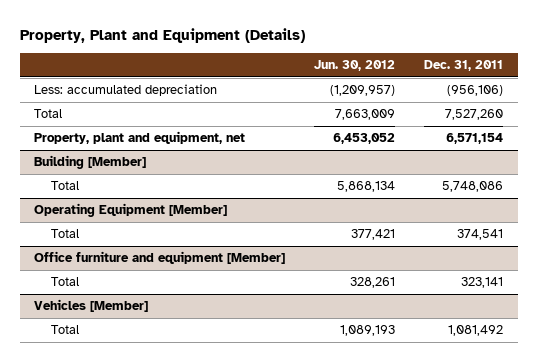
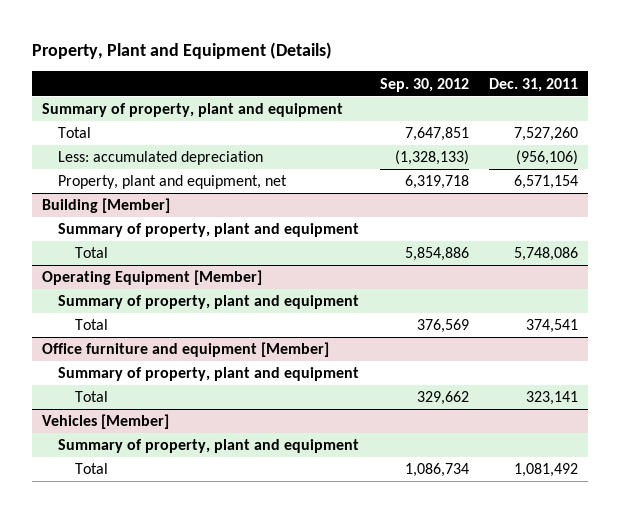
- | Jun. 30, 2012 | Dec. 31, 2011
+ | Sep. 30, 2012 | Dec. 31, 2011
+ Summary of property, plant and equipment
moved down: Less: accumulated depreciation | (1,328,133) | (956,106)
@ Building [Member]
+ Summary of property, plant and equipment
@ Operating Equipment [Member]
+ Summary of property, plant and equipment
@ Office furniture and equipment [Member]
+ Summary of property, plant and equipment
@ Vehicles [Member]
+ Summary of property, plant and equipment

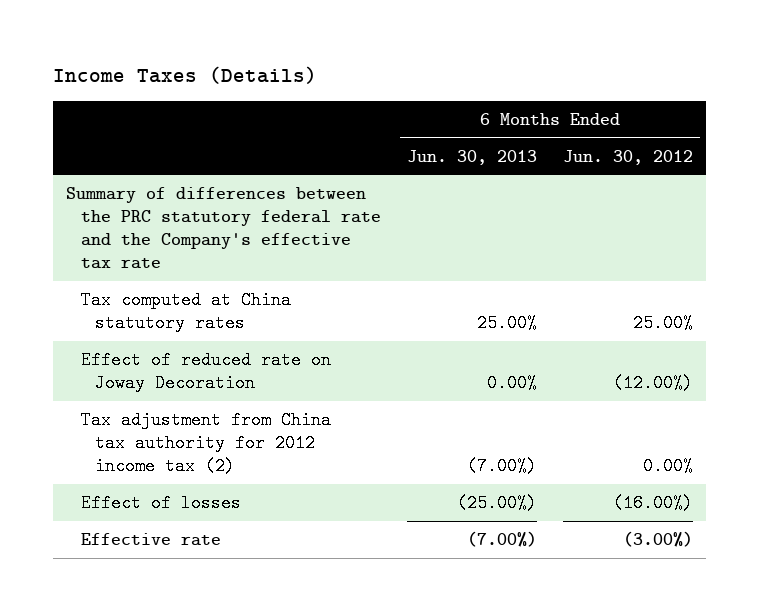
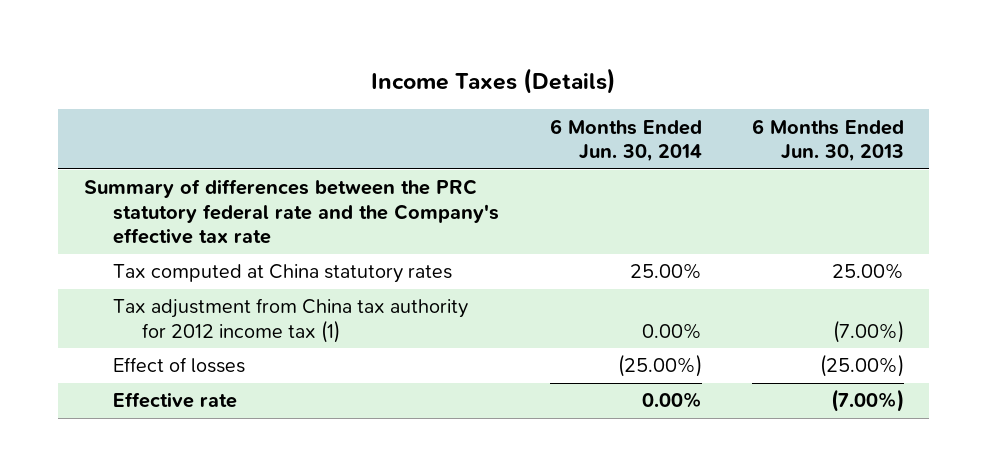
- | 6 Months Ended Jun. 30, 2013 | 6 Months Ended Jun. 30, 2012
+ | 6 Months Ended Jun. 30, 2014 | 6 Months Ended Jun. 30, 2013
- Effect of reduced rate on Joway Decoration | 0.00% | (12.00%)
- Tax adjustment from China tax authority for 2012 income tax (2) | (7.00%) | 0.00%
+ Tax adjustment from China tax authority for 2012 income tax (1) | 0.00% | (7.00%)

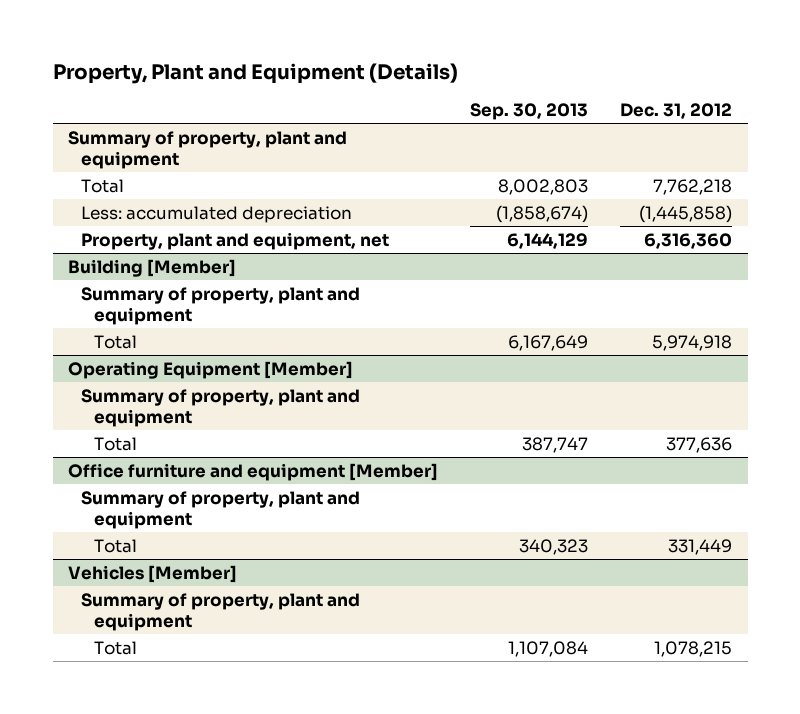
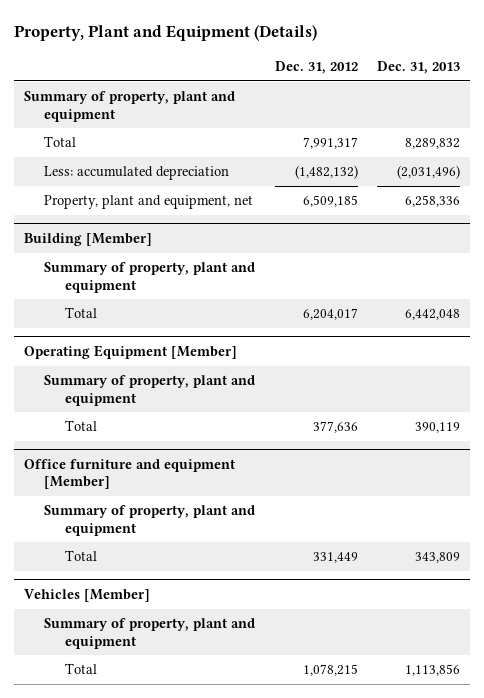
- | Sep. 30, 2013 | Dec. 31, 2012
+ | Dec. 31, 2012 | Dec. 31, 2013
- Total | 8,002,803 | 7,762,218
- Less: accumulated depreciation | (1,858,674) | (1,445,858)
- Property, plant and equipment, net | 6,144,129 | 6,316,360
+ Total | 7,991,317 | 8,289,832
+ Less: accumulated depreciation | (1,482,132) | (2,031,496)
+ Property, plant and equipment, net | 6,509,185 | 6,258,336
@ Building [Member]
- Total | 6,167,649 | 5,974,918
+ Total | 6,204,017 | 6,442,048

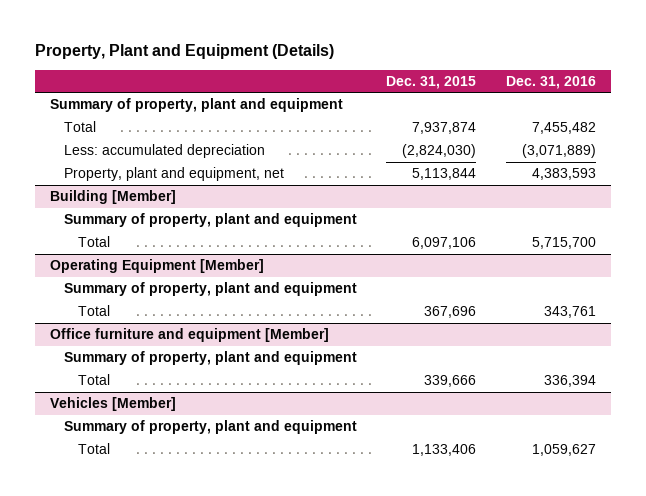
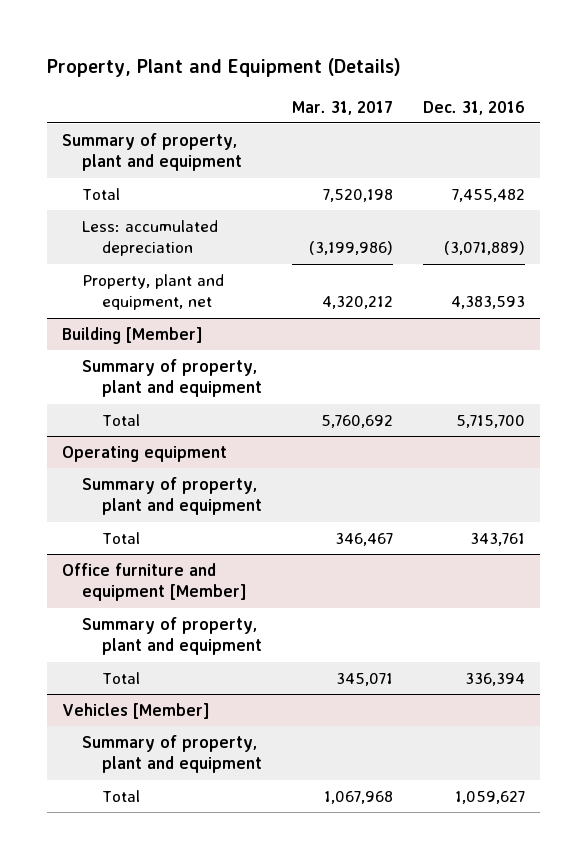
- | Dec. 31, 2015 | Dec. 31, 2016
+ | Mar. 31, 2017 | Dec. 31, 2016
- Operating Equipment [Member]
+ Operating equipment

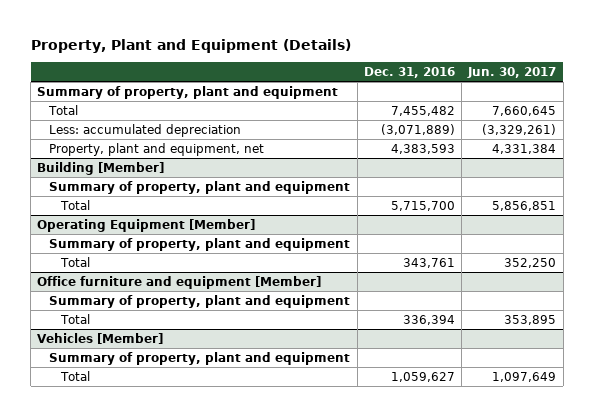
- | Mar. 31, 2017 | Dec. 31, 2016
+ | Dec. 31, 2016 | Jun. 30, 2017
- Operating equipment
+ Operating Equipment [Member]

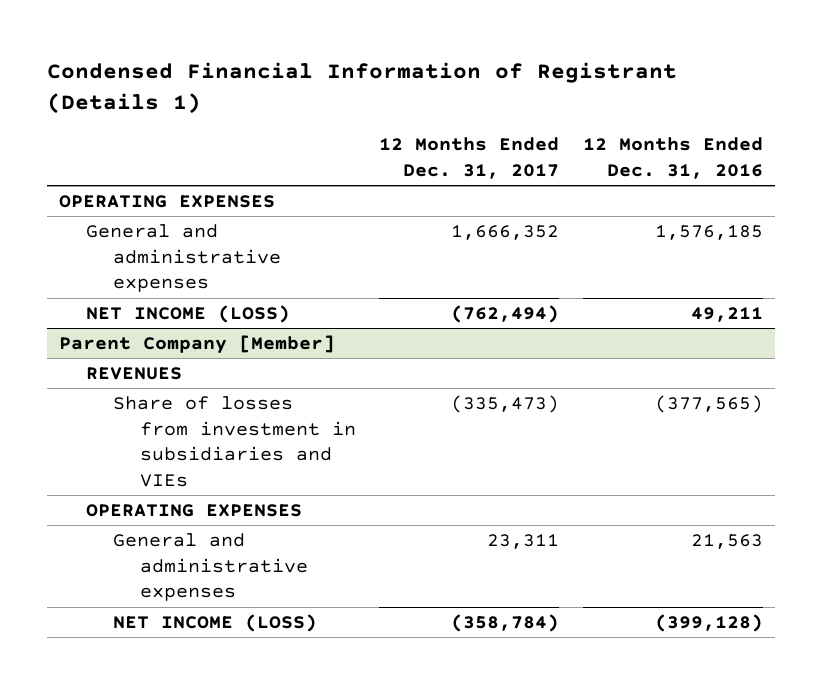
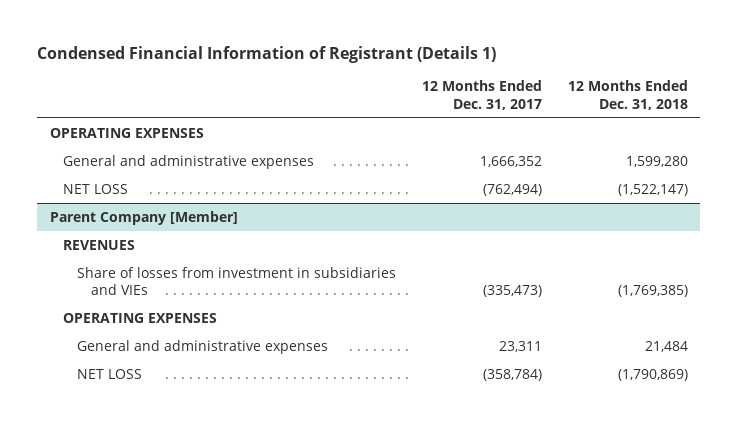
- | 12 Months Ended Dec. 31, 2017 | 12 Months Ended Dec. 31, 2016
+ | 12 Months Ended Dec. 31, 2017 | 12 Months Ended Dec. 31, 2018
- NET INCOME (LOSS) | (762,494) | 49,211
+ NET LOSS | (762,494) | (1,522,147)
@ Parent Company [Member]
- NET INCOME (LOSS) | (358,784) | (399,128)
+ NET LOSS | (358,784) | (1,790,869)

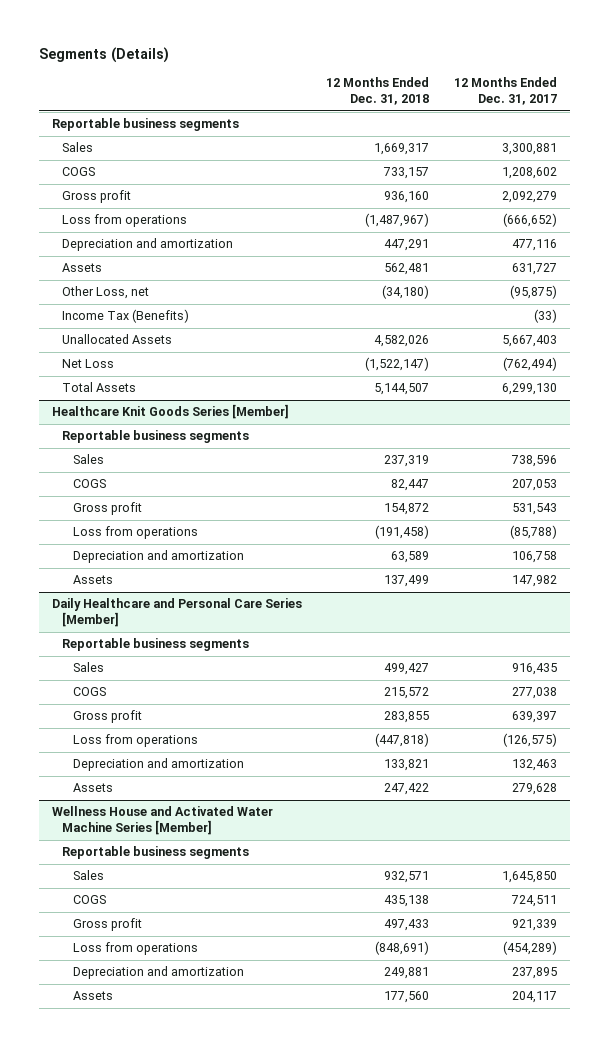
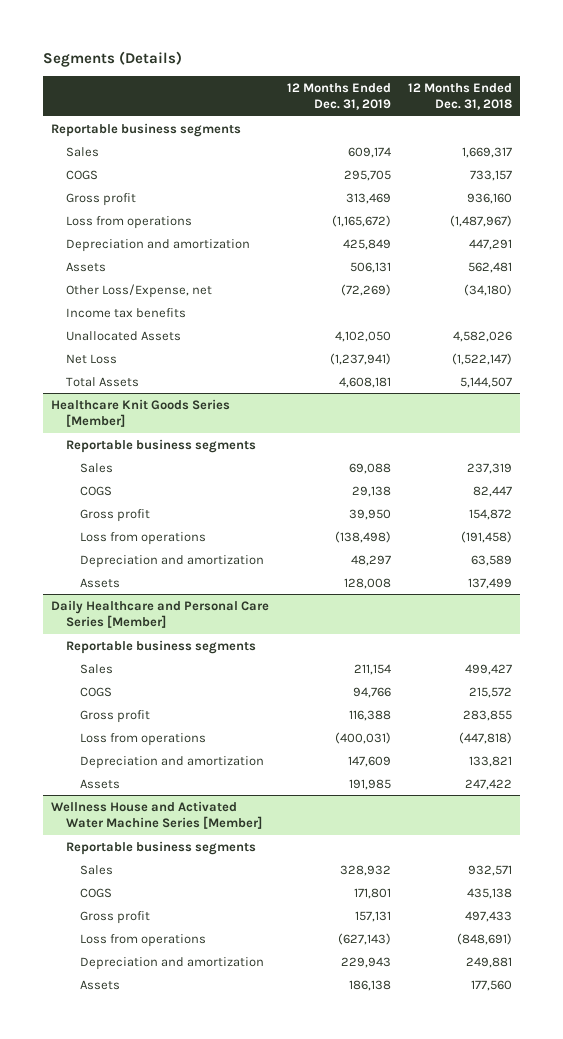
- | 12 Months Ended Dec. 31, 2018 | 12 Months Ended Dec. 31, 2017
+ | 12 Months Ended Dec. 31, 2019 | 12 Months Ended Dec. 31, 2018
- Other Loss, net | (34,180) | (95,875)
- Income Tax (Benefits) | | (33)
+ Other Loss/Expense, net | (72,269) | (34,180)
+ Income tax benefits

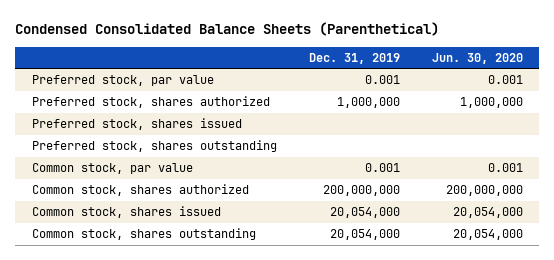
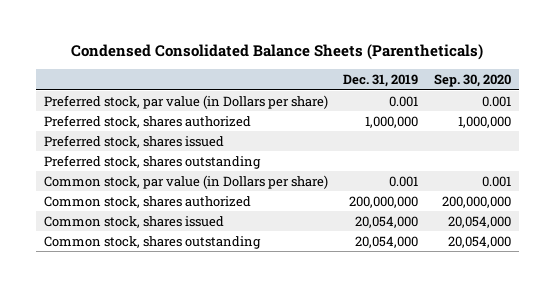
- Condensed Consolidated Balance Sheets (Parenthetical)
+ Condensed Consolidated Balance Sheets (Parentheticals)
- | Dec. 31, 2019 | Jun. 30, 2020
+ | Dec. 31, 2019 | Sep. 30, 2020
- Preferred stock, par value | 0.001 | 0.001
+ Preferred stock, par value (in Dollars per share) | 0.001 | 0.001
- Common stock, par value | 0.001 | 0.001
+ Common stock, par value (in Dollars per share) | 0.001 | 0.001

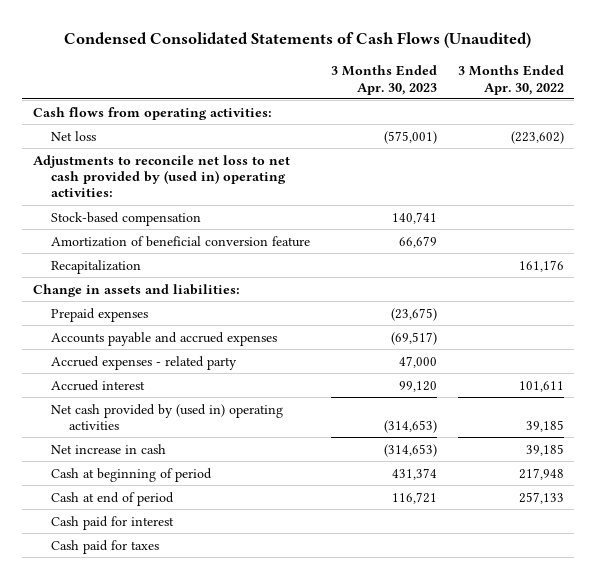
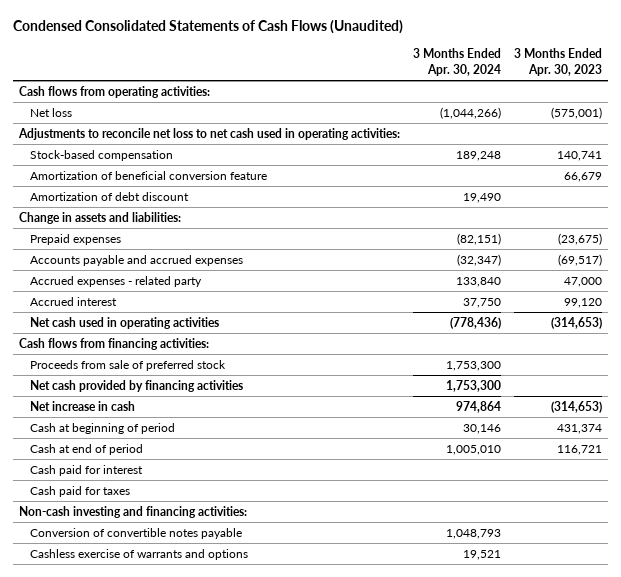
- | 3 Months Ended Apr. 30, 2023 | 3 Months Ended Apr. 30, 2022
+ | 3 Months Ended Apr. 30, 2024 | 3 Months Ended Apr. 30, 2023
- Adjustments to reconcile net loss to net cash provided by (used in) operating activities:
+ Adjustments to reconcile net loss to net cash used in operating activities:
- Recapitalization | | 161,176
+ Amortization of debt discount | 19,490 |
- Net cash provided by (used in) operating activities | (314,653) | 39,185
+ Net cash used in operating activities | (778,436) | (314,653)
+ Cash flows from financing activities:
+ Proceeds from sale of preferred stock | 1,753,300 |
+ Net cash provided by financing activities | 1,753,300 |
+ Non-cash investing and financing activities:
+ Conversion of convertible notes payable | 1,048,793 |
+ Cashless exercise of warrants and options | 19,521 |

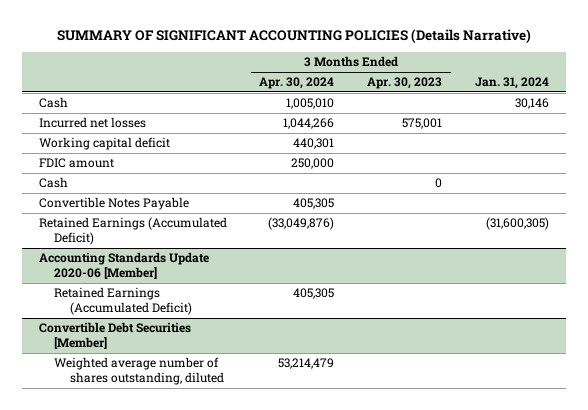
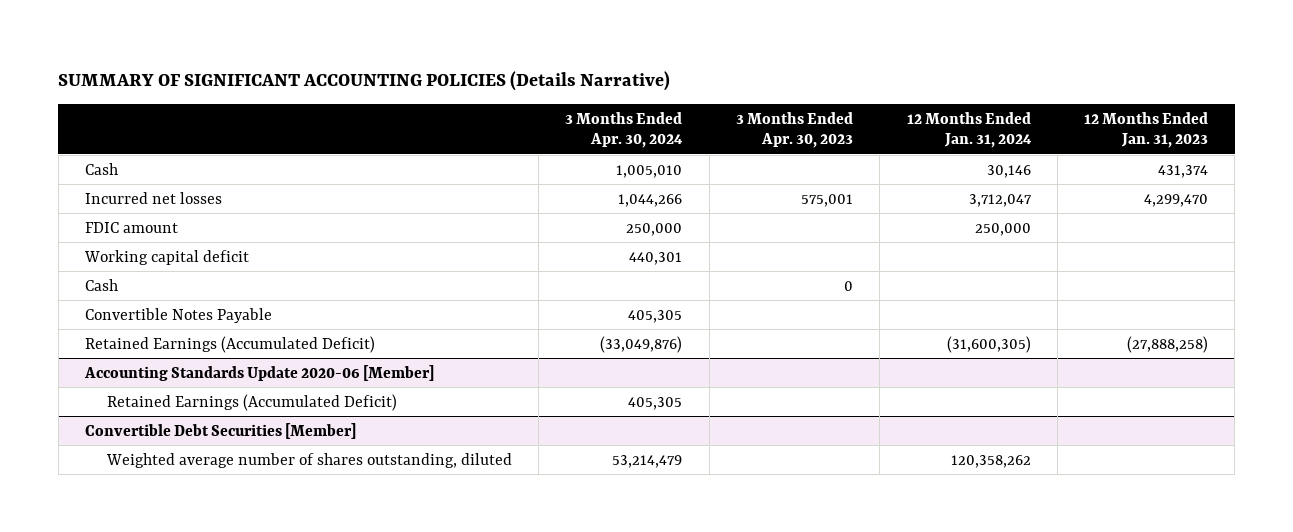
- | 3 Months Ended Apr. 30, 2024 | 3 Months Ended Apr. 30, 2023 | Jan. 31, 2024
+ | 3 Months Ended Apr. 30, 2024 | 3 Months Ended Apr. 30, 2023 | 12 Months Ended Jan. 31, 2024 | 12 Months Ended Jan. 31, 2023
moved down: Working capital deficit | 440,301 | | |

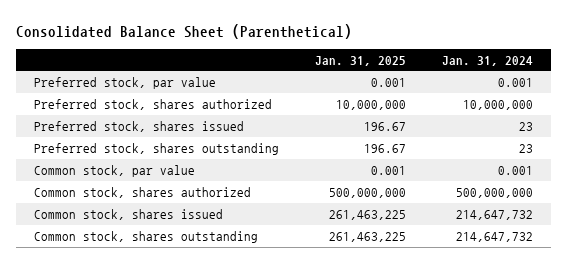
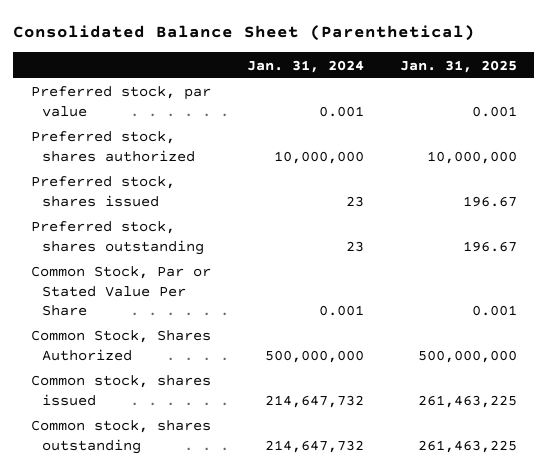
- | Jan. 31, 2025 | Jan. 31, 2024
+ | Jan. 31, 2024 | Jan. 31, 2025
- Common stock, par value | 0.001 | 0.001
- Common stock, shares authorized | 500,000,000 | 500,000,000
+ Common Stock, Par or Stated Value Per Share | 0.001 | 0.001
+ Common Stock, Shares Authorized | 500,000,000 | 500,000,000

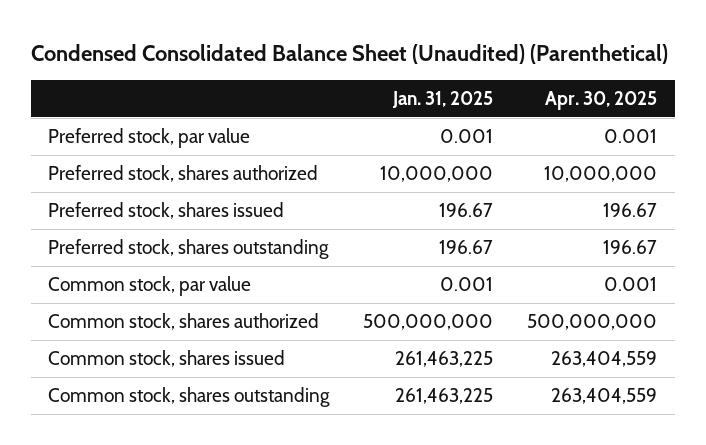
- Consolidated Balance Sheet (Parenthetical)
+ Condensed Consolidated Balance Sheet (Unaudited) (Parenthetical)
- | Jan. 31, 2024 | Jan. 31, 2025
+ | Jan. 31, 2025 | Apr. 30, 2025
- Common Stock, Par or Stated Value Per Share | 0.001 | 0.001
- Common Stock, Shares Authorized | 500,000,000 | 500,000,000
+ Common stock, par value | 0.001 | 0.001
+ Common stock, shares authorized | 500,000,000 | 500,000,000

